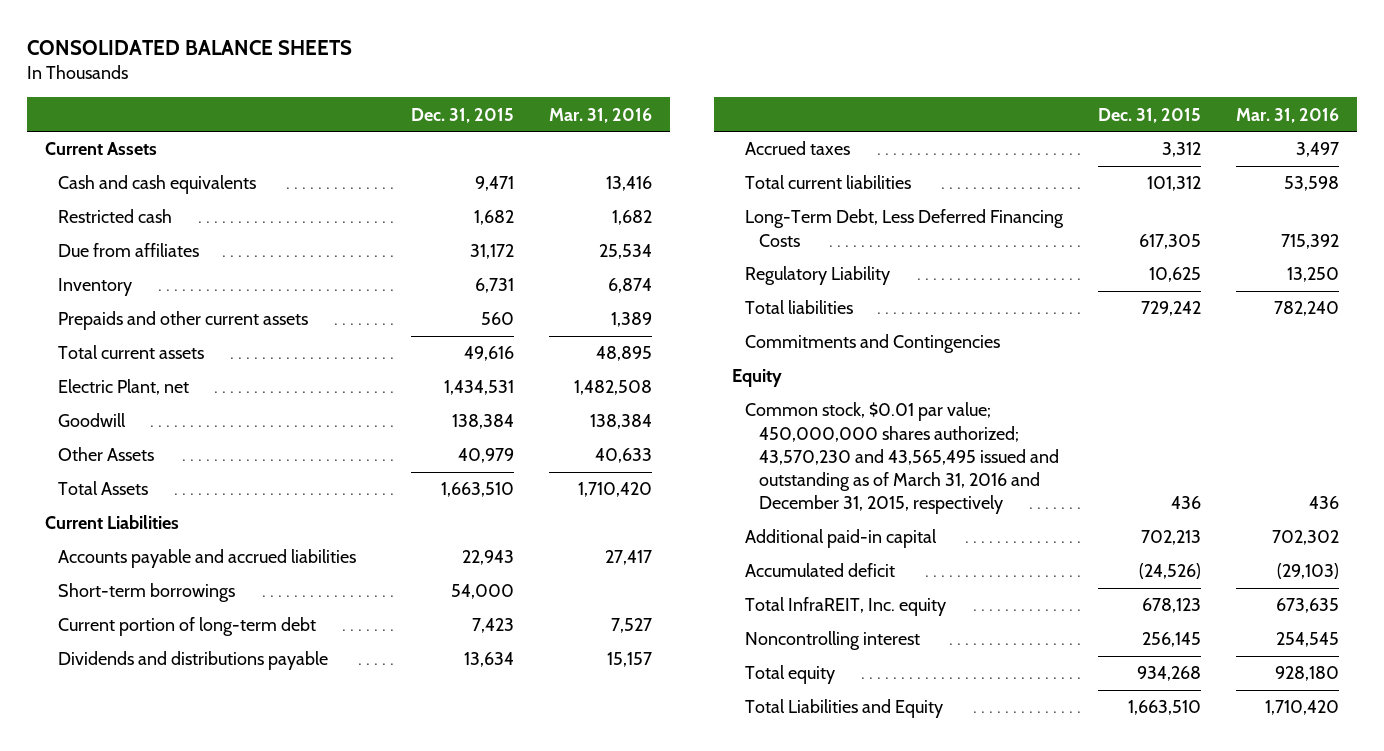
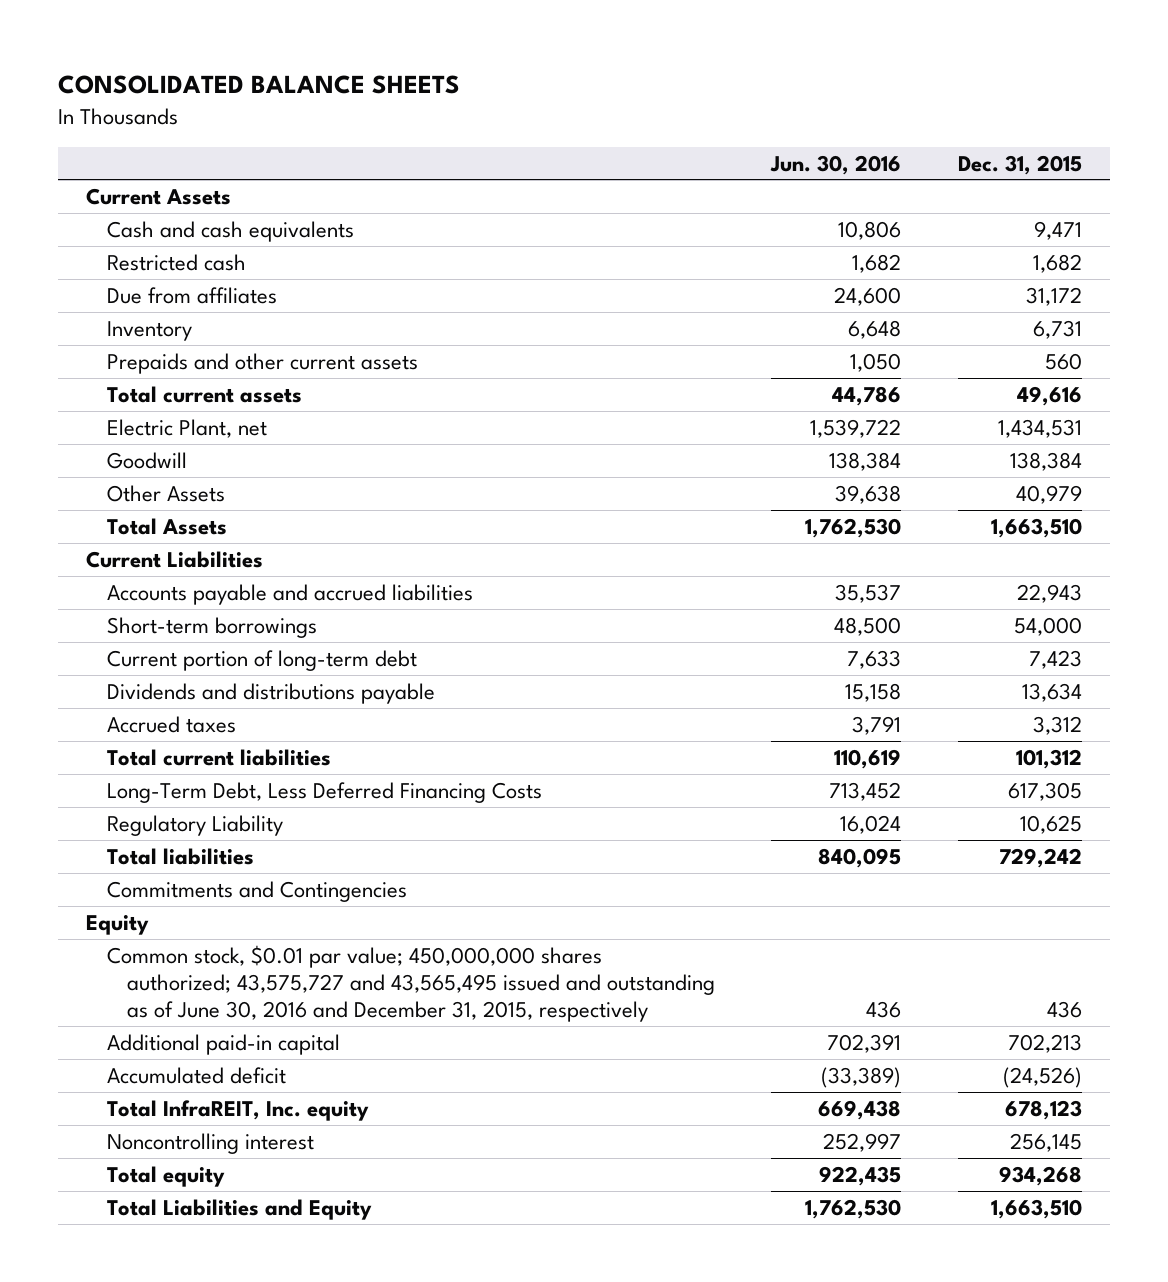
- | Dec. 31, 2015 | Mar. 31, 2016
+ | Jun. 30, 2016 | Dec. 31, 2015
- Common stock, $0.01 par value; 450,000,000 shares authorized; 43,570,230 and 43,565,495 issued and outstanding as of March 31, 2016 and December 31, 2015, respectively | 436 | 436
+ Common stock, $0.01 par value; 450,000,000 shares authorized; 43,575,727 and 43,565,495 issued and outstanding as of June 30, 2016 and December 31, 2015, respectively | 436 | 436

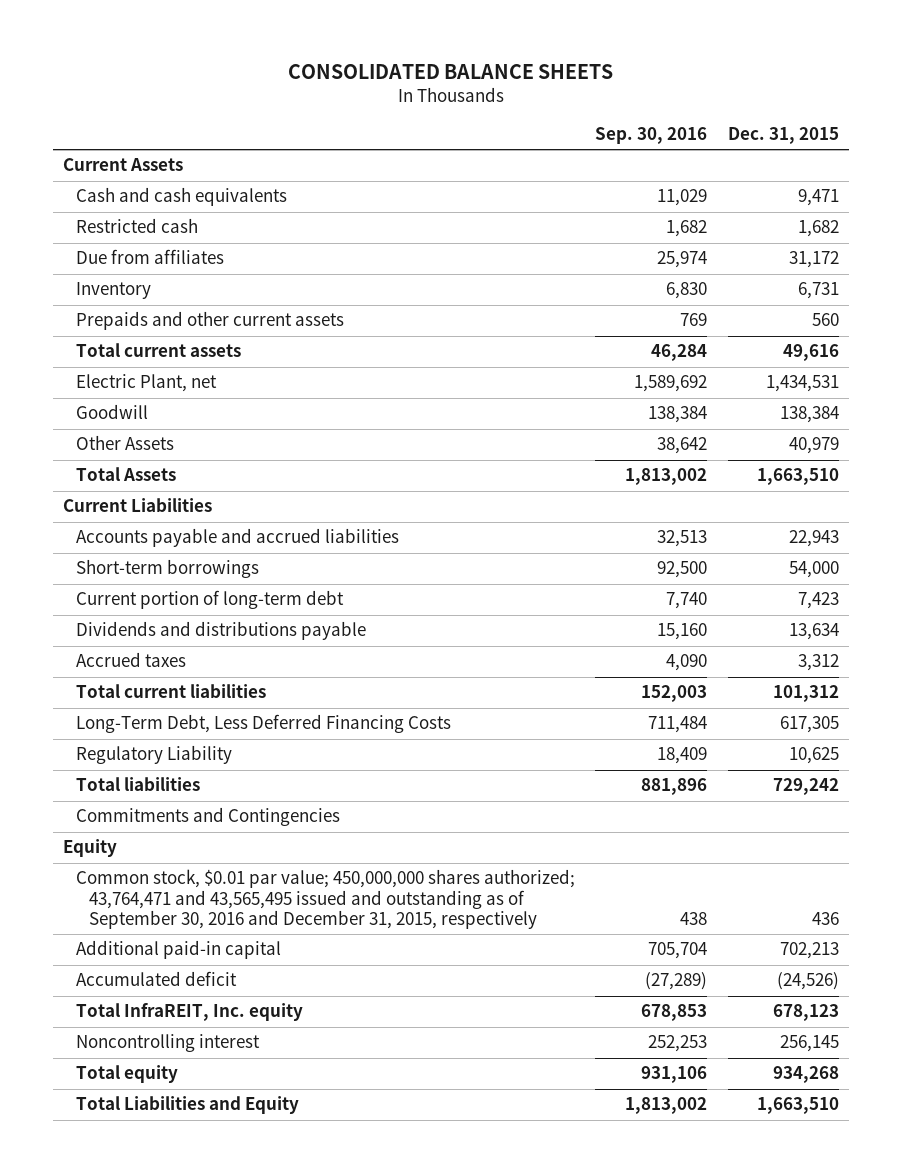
- | Jun. 30, 2016 | Dec. 31, 2015
+ | Sep. 30, 2016 | Dec. 31, 2015
- Common stock, $0.01 par value; 450,000,000 shares authorized; 43,575,727 and 43,565,495 issued and outstanding as of June 30, 2016 and December 31, 2015, respectively | 436 | 436
+ Common stock, $0.01 par value; 450,000,000 shares authorized; 43,764,471 and 43,565,495 issued and outstanding as of September 30, 2016 and December 31, 2015, respectively | 438 | 436

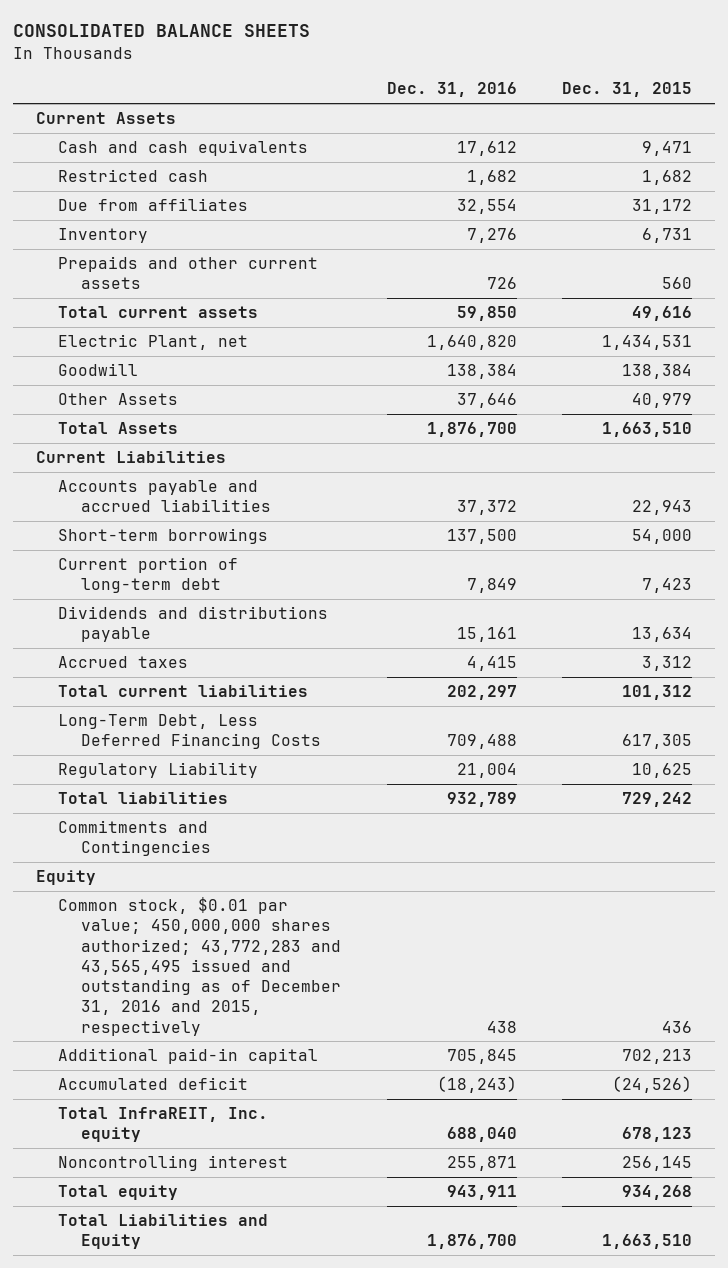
- | Sep. 30, 2016 | Dec. 31, 2015
+ | Dec. 31, 2016 | Dec. 31, 2015
- Common stock, $0.01 par value; 450,000,000 shares authorized; 43,764,471 and 43,565,495 issued and outstanding as of September 30, 2016 and December 31, 2015, respectively | 438 | 436
+ Common stock, $0.01 par value; 450,000,000 shares authorized; 43,772,283 and 43,565,495 issued and outstanding as of December 31, 2016 and 2015, respectively | 438 | 436

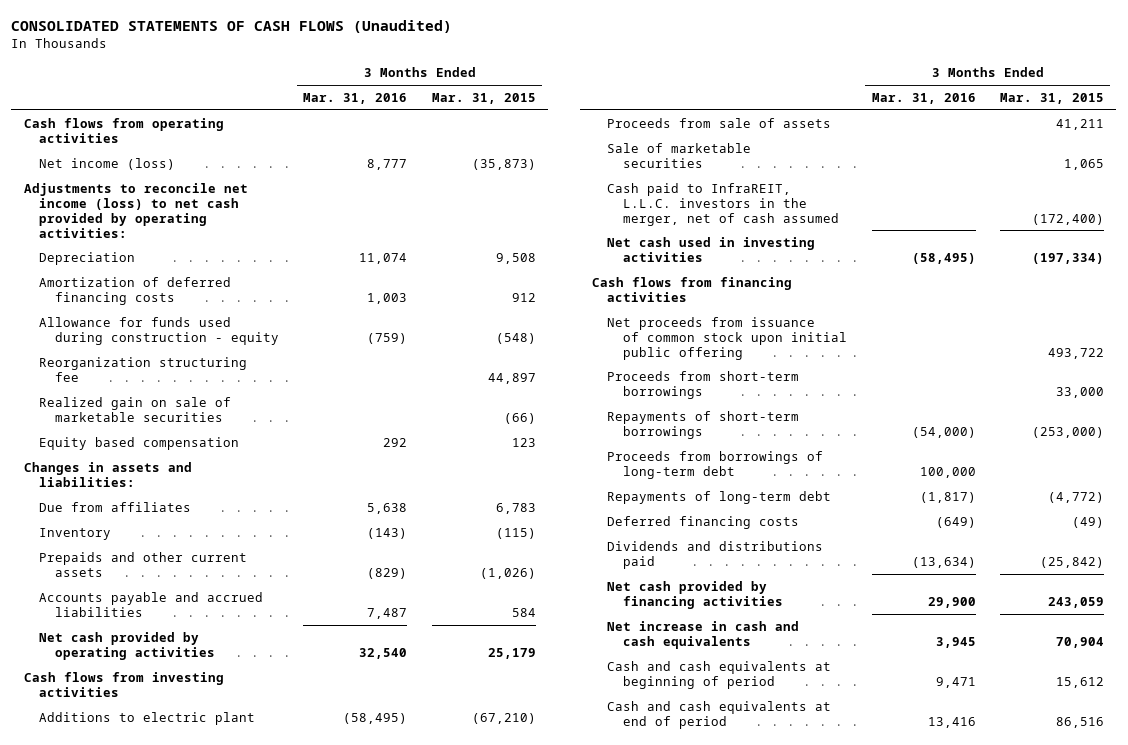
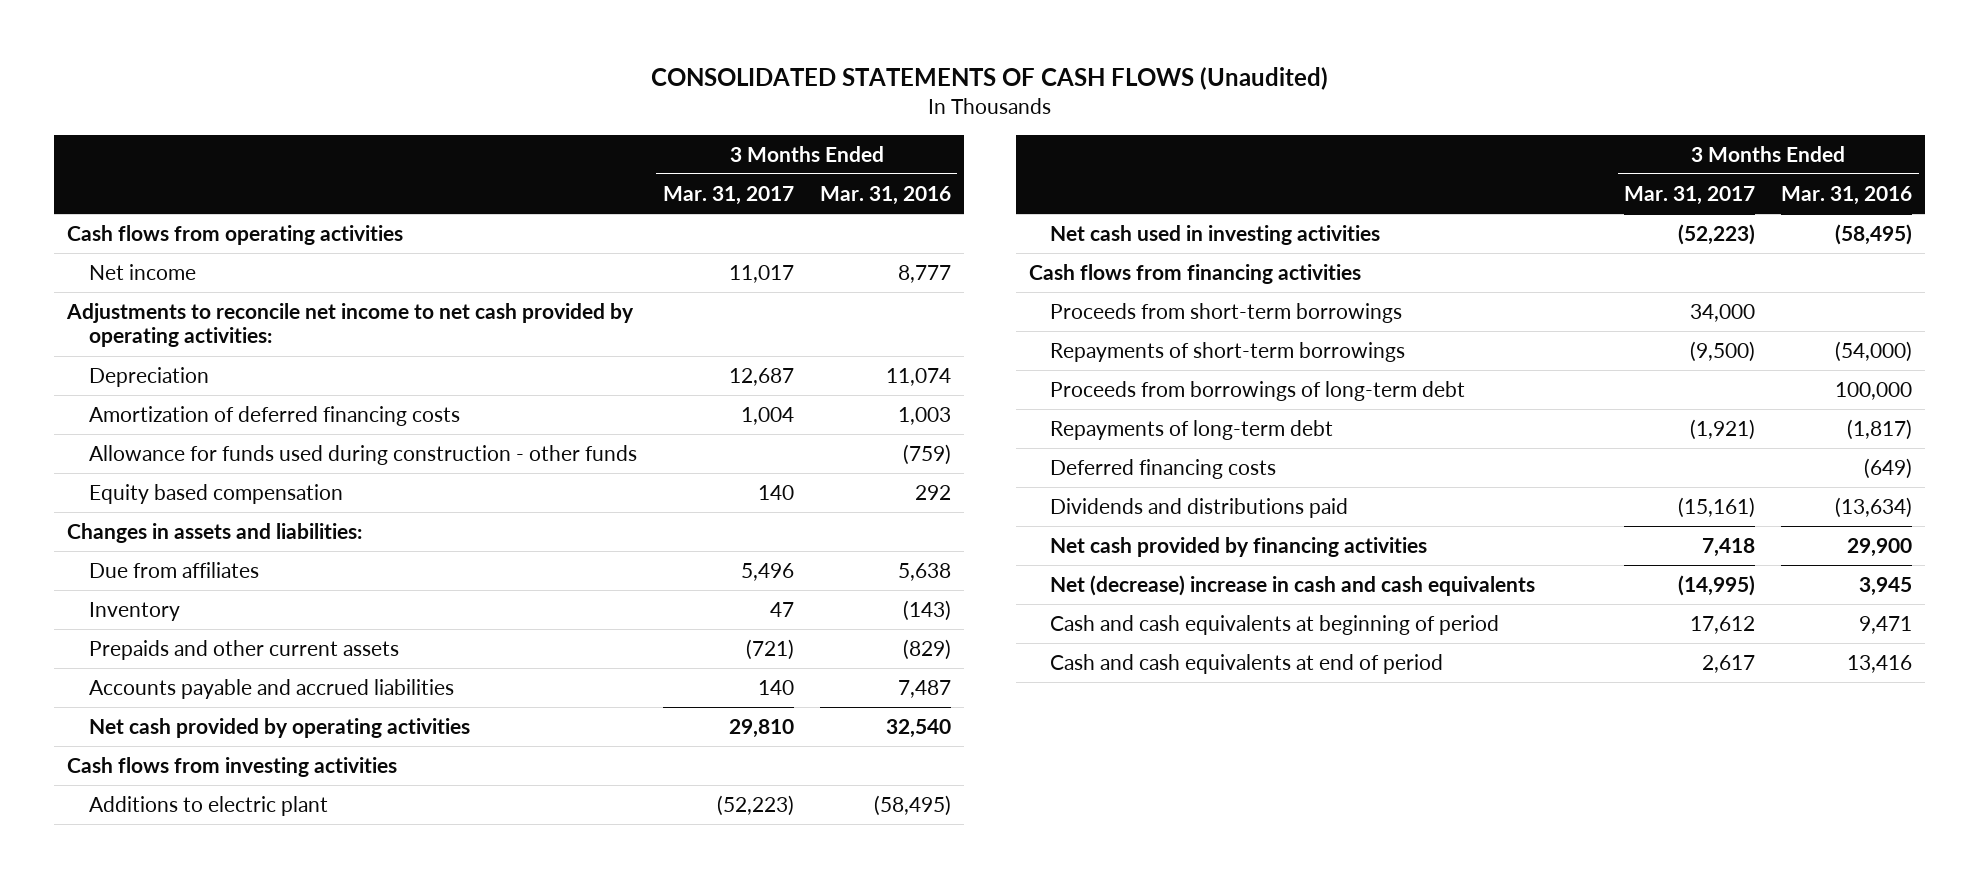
- | 3 Months Ended Mar. 31, 2016 | 3 Months Ended Mar. 31, 2015
+ | 3 Months Ended Mar. 31, 2017 | 3 Months Ended Mar. 31, 2016
- Net income (loss) | 8,777 | (35,873)
- Adjustments to reconcile net income (loss) to net cash provided by operating activities:
+ Net income | 11,017 | 8,777
+ Adjustments to reconcile net income to net cash provided by operating activities:
- Allowance for funds used during construction - equity | (759) | (548)
- Reorganization structuring fee | | 44,897
- Realized gain on sale of marketable securities | | (66)
+ Allowance for funds used during construction - other funds | | (759)
- Proceeds from sale of assets | | 41,211
- Sale of marketable securities | | 1,065
- Cash paid to InfraREIT, L.L.C. investors in the merger, net of cash assumed | | (172,400)
- Net proceeds from issuance of common stock upon initial public offering | | 493,722
- Net increase in cash and cash equivalents | 3,945 | 70,904
+ Net (decrease) increase in cash and cash equivalents | (14,995) | 3,945

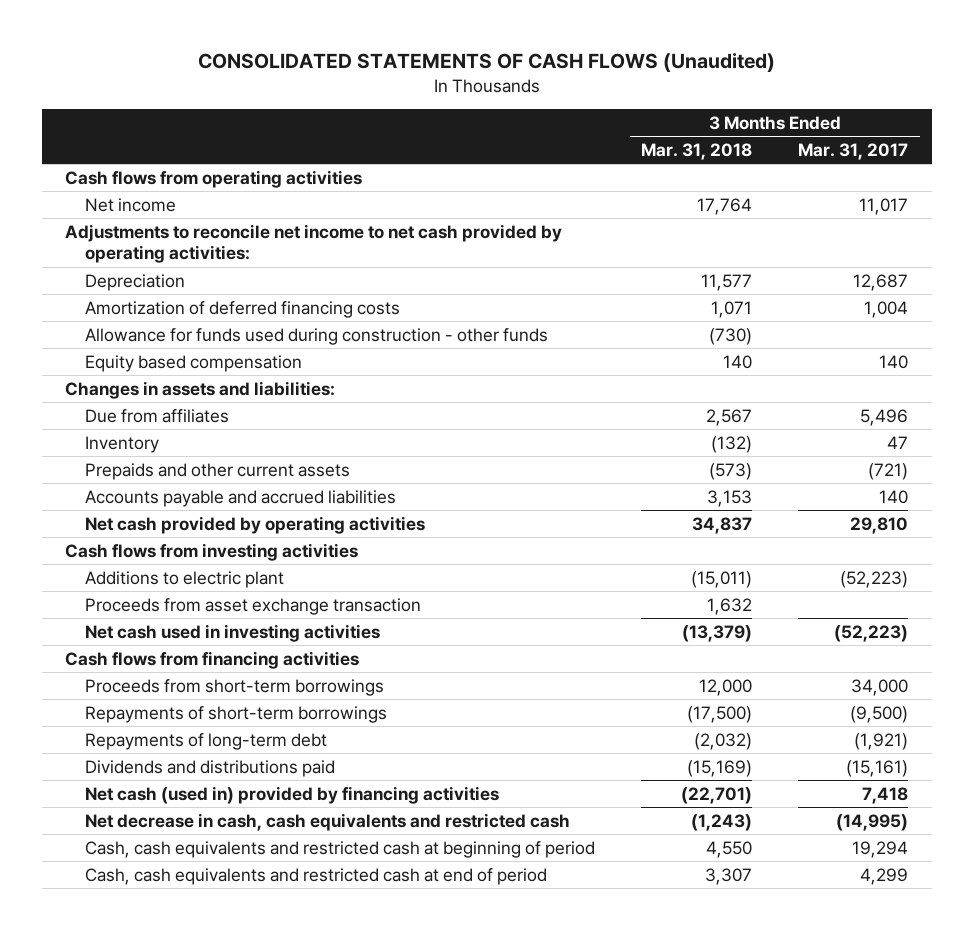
- | 3 Months Ended Mar. 31, 2017 | 3 Months Ended Mar. 31, 2016
+ | 3 Months Ended Mar. 31, 2018 | 3 Months Ended Mar. 31, 2017
+ Proceeds from asset exchange transaction | 1,632 |
- Proceeds from borrowings of long-term debt | | 100,000
- Deferred financing costs | | (649)
- Net cash provided by financing activities | 7,418 | 29,900
- Net (decrease) increase in cash and cash equivalents | (14,995) | 3,945
- Cash and cash equivalents at beginning of period | 17,612 | 9,471
- Cash and cash equivalents at end of period | 2,617 | 13,416
+ Net cash (used in) provided by financing activities | (22,701) | 7,418
+ Net decrease in cash, cash equivalents and restricted cash | (1,243) | (14,995)
+ Cash, cash equivalents and restricted cash at beginning of period | 4,550 | 19,294
+ Cash, cash equivalents and restricted cash at end of period | 3,307 | 4,299

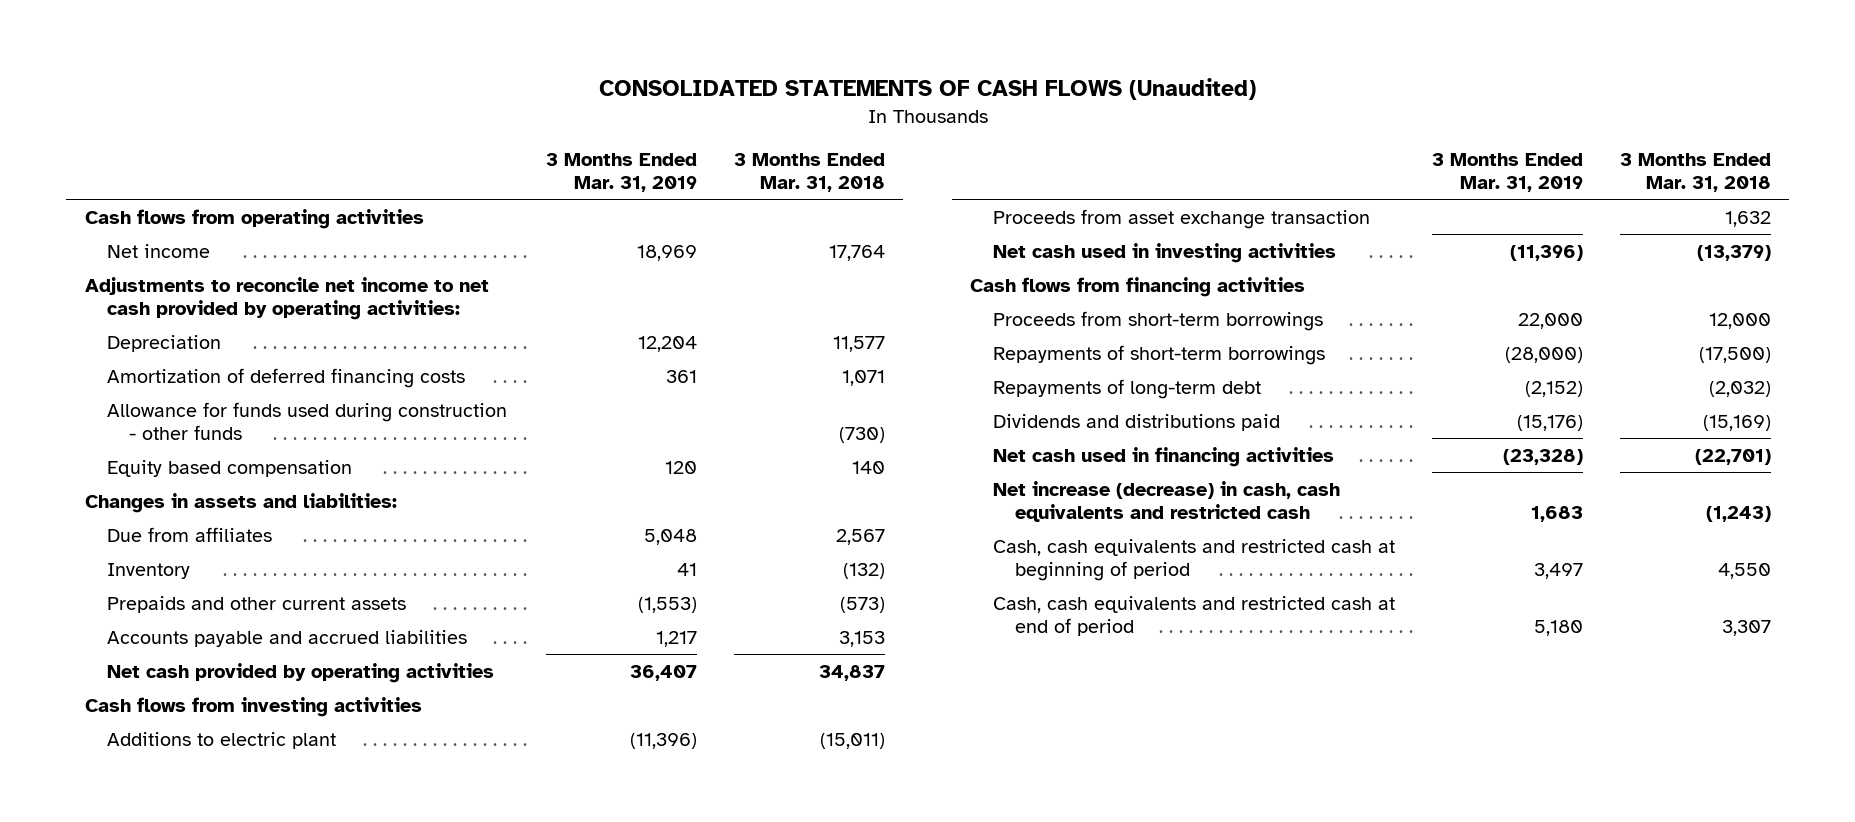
- | 3 Months Ended Mar. 31, 2018 | 3 Months Ended Mar. 31, 2017
+ | 3 Months Ended Mar. 31, 2019 | 3 Months Ended Mar. 31, 2018
- Net cash (used in) provided by financing activities | (22,701) | 7,418
- Net decrease in cash, cash equivalents and restricted cash | (1,243) | (14,995)
+ Net cash used in financing activities | (23,328) | (22,701)
+ Net increase (decrease) in cash, cash equivalents and restricted cash | 1,683 | (1,243)

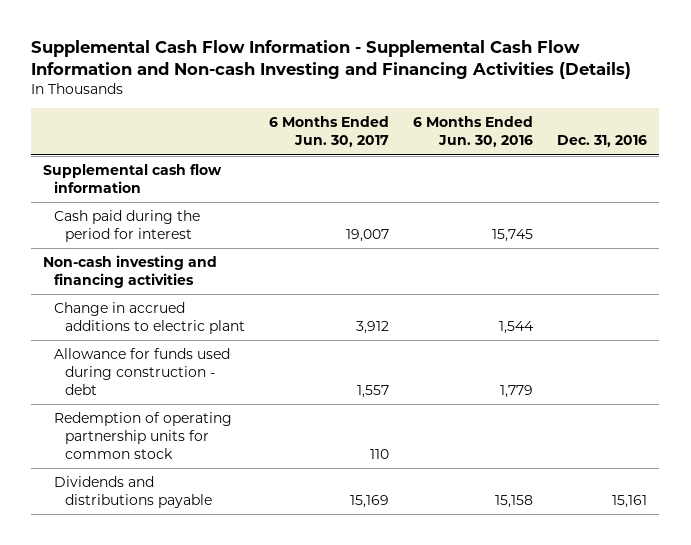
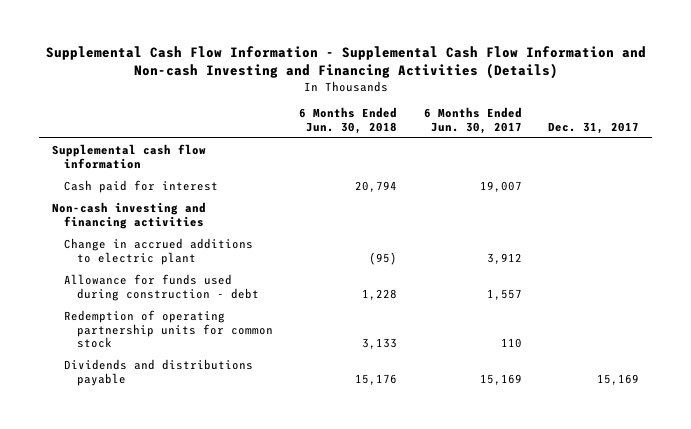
- | 6 Months Ended Jun. 30, 2017 | 6 Months Ended Jun. 30, 2016 | Dec. 31, 2016
+ | 6 Months Ended Jun. 30, 2018 | 6 Months Ended Jun. 30, 2017 | Dec. 31, 2017
- Cash paid during the period for interest | 19,007 | 15,745 |
+ Cash paid for interest | 20,794 | 19,007 |

